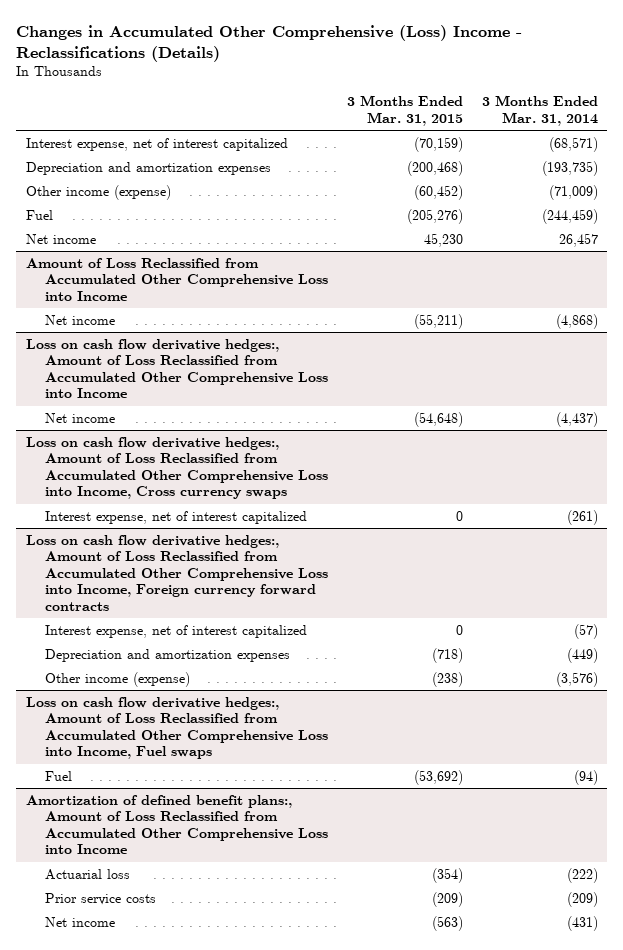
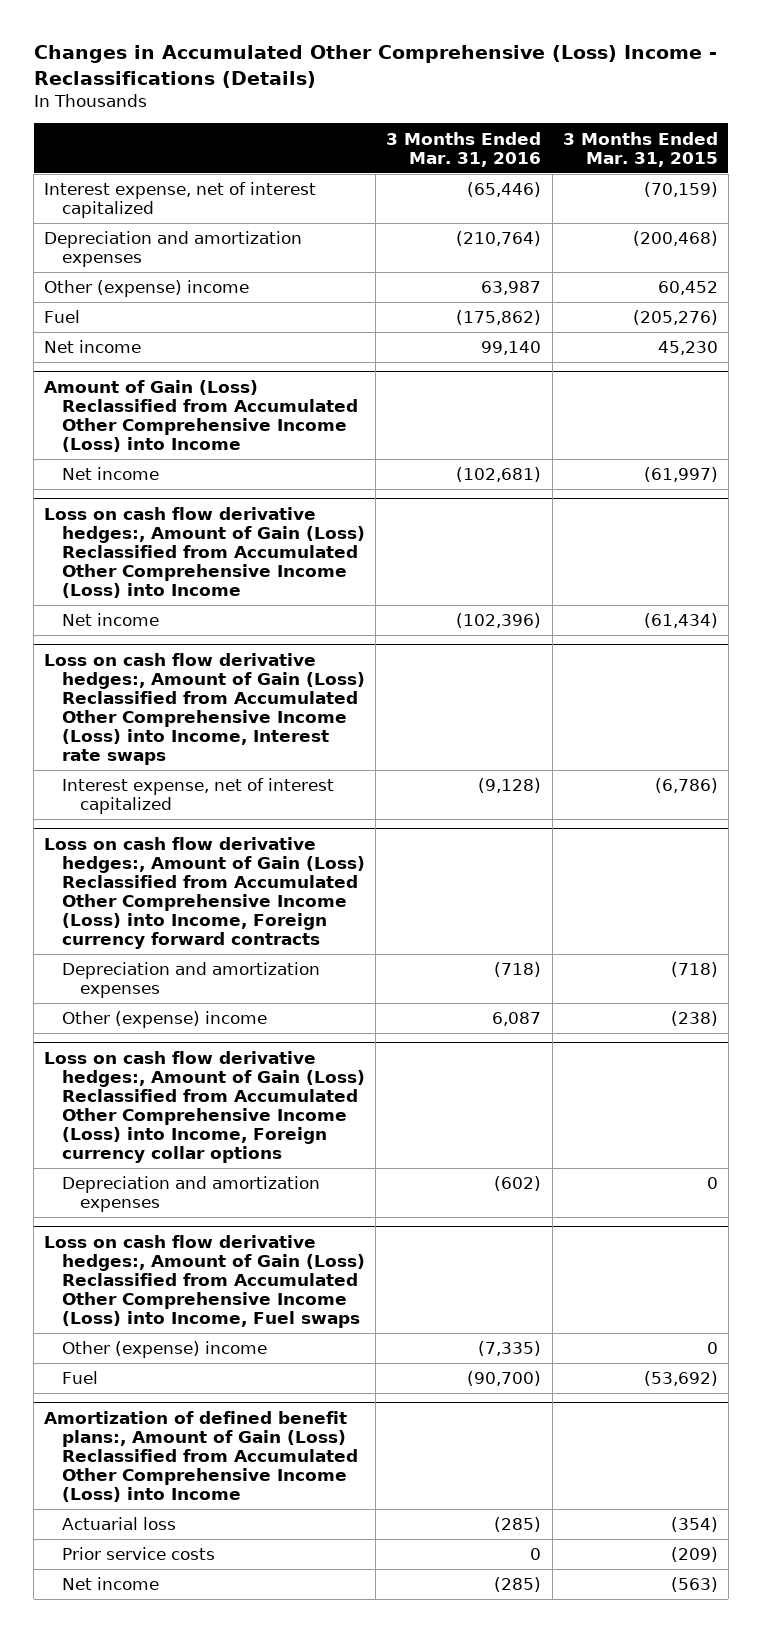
- | 3 Months Ended Mar. 31, 2015 | 3 Months Ended Mar. 31, 2014
+ | 3 Months Ended Mar. 31, 2016 | 3 Months Ended Mar. 31, 2015
- Other income (expense) | (60,452) | (71,009)
+ Other (expense) income | 63,987 | 60,452
- Amount of Loss Reclassified from Accumulated Other Comprehensive Loss into Income
- Net income | (55,211) | (4,868)
- Loss on cash flow derivative hedges:, Amount of Loss Reclassified from Accumulated Other Comprehensive Loss into Income
- Net income | (54,648) | (4,437)
- Loss on cash flow derivative hedges:, Amount of Loss Reclassified from Accumulated Other Comprehensive Loss into Income, Cross currency swaps
- Interest expense, net of interest capitalized | 0 | (261)
- Loss on cash flow derivative hedges:, Amount of Loss Reclassified from Accumulated Other Comprehensive Loss into Income, Foreign currency forward contracts
- Interest expense, net of interest capitalized | 0 | (57)
+ Amount of Gain (Loss) Reclassified from Accumulated Other Comprehensive Income (Loss) into Income
+ Net income | (102,681) | (61,997)
+ Loss on cash flow derivative hedges:, Amount of Gain (Loss) Reclassified from Accumulated Other Comprehensive Income (Loss) into Income
+ Net income | (102,396) | (61,434)
+ Loss on cash flow derivative hedges:, Amount of Gain (Loss) Reclassified from Accumulated Other Comprehensive Income (Loss) into Income, Interest rate swaps
+ Interest expense, net of interest capitalized | (9,128) | (6,786)
+ Loss on cash flow derivative hedges:, Amount of Gain (Loss) Reclassified from Accumulated Other Comprehensive Income (Loss) into Income, Foreign currency forward contracts
- Other income (expense) | (238) | (3,576)
- Loss on cash flow derivative hedges:, Amount of Loss Reclassified from Accumulated Other Comprehensive Loss into Income, Fuel swaps
+ Other (expense) income | 6,087 | (238)
+ Loss on cash flow derivative hedges:, Amount of Gain (Loss) Reclassified from Accumulated Other Comprehensive Income (Loss) into Income, Foreign currency collar options
+ Depreciation and amortization expenses | (602) | 0
+ Loss on cash flow derivative hedges:, Amount of Gain (Loss) Reclassified from Accumulated Other Comprehensive Income (Loss) into Income, Fuel swaps
+ Other (expense) income | (7,335) | 0
- Amortization of defined benefit plans:, Amount of Loss Reclassified from Accumulated Other Comprehensive Loss into Income
+ Amortization of defined benefit plans:, Amount of Gain (Loss) Reclassified from Accumulated Other Comprehensive Income (Loss) into Income

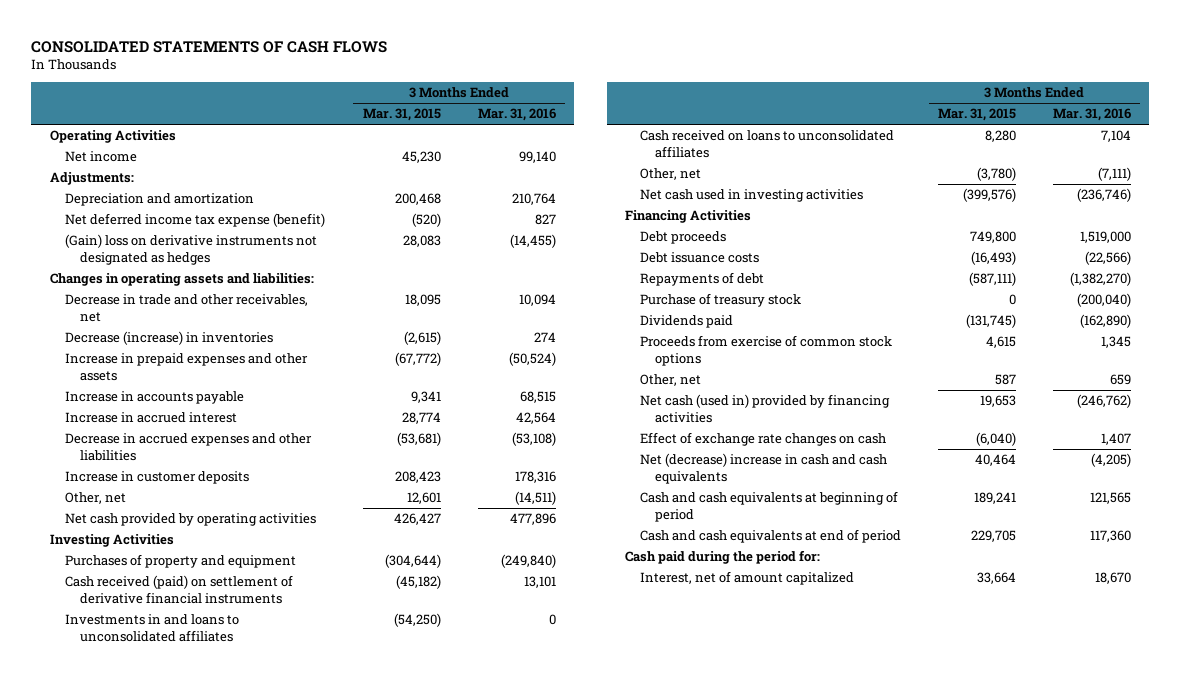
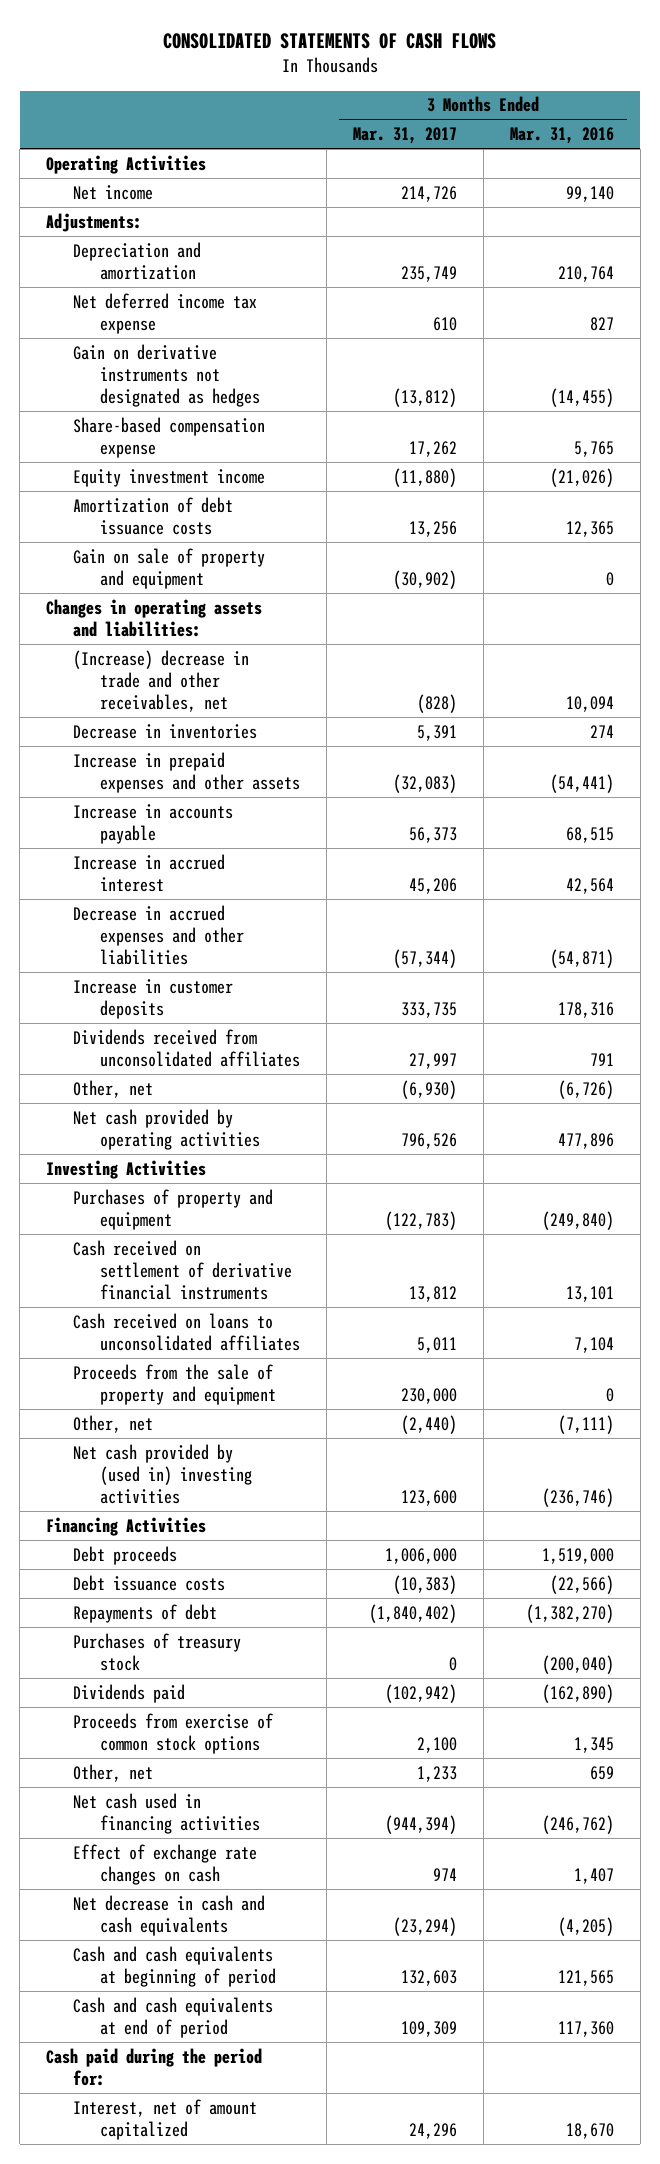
- | 3 Months Ended Mar. 31, 2015 | 3 Months Ended Mar. 31, 2016
+ | 3 Months Ended Mar. 31, 2017 | 3 Months Ended Mar. 31, 2016
- Net deferred income tax expense (benefit) | (520) | 827
- (Gain) loss on derivative instruments not designated as hedges | 28,083 | (14,455)
+ Net deferred income tax expense | 610 | 827
+ Gain on derivative instruments not designated as hedges | (13,812) | (14,455)
+ Share-based compensation expense | 17,262 | 5,765
+ Equity investment income | (11,880) | (21,026)
+ Amortization of debt issuance costs | 13,256 | 12,365
+ Gain on sale of property and equipment | (30,902) | 0
- Decrease in trade and other receivables, net | 18,095 | 10,094
- Decrease (increase) in inventories | (2,615) | 274
- Increase in prepaid expenses and other assets | (67,772) | (50,524)
+ (Increase) decrease in trade and other receivables, net | (828) | 10,094
+ Decrease in inventories | 5,391 | 274
+ Increase in prepaid expenses and other assets | (32,083) | (54,441)
- Decrease in accrued expenses and other liabilities | (53,681) | (53,108)
+ Decrease in accrued expenses and other liabilities | (57,344) | (54,871)
- Other, net | 12,601 | (14,511)
+ Dividends received from unconsolidated affiliates | 27,997 | 791
+ Other, net | (6,930) | (6,726)
- Cash received (paid) on settlement of derivative financial instruments | (45,182) | 13,101
- Investments in and loans to unconsolidated affiliates | (54,250) | 0
+ Cash received on settlement of derivative financial instruments | 13,812 | 13,101
+ Proceeds from the sale of property and equipment | 230,000 | 0
- Net cash used in investing activities | (399,576) | (236,746)
+ Net cash provided by (used in) investing activities | 123,600 | (236,746)
- Purchase of treasury stock | 0 | (200,040)
+ Purchases of treasury stock | 0 | (200,040)
- Net cash (used in) provided by financing activities | 19,653 | (246,762)
+ Net cash used in financing activities | (944,394) | (246,762)
- Net (decrease) increase in cash and cash equivalents | 40,464 | (4,205)
+ Net decrease in cash and cash equivalents | (23,294) | (4,205)

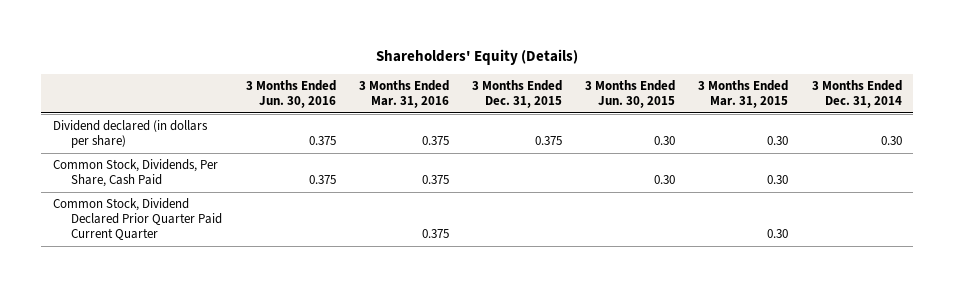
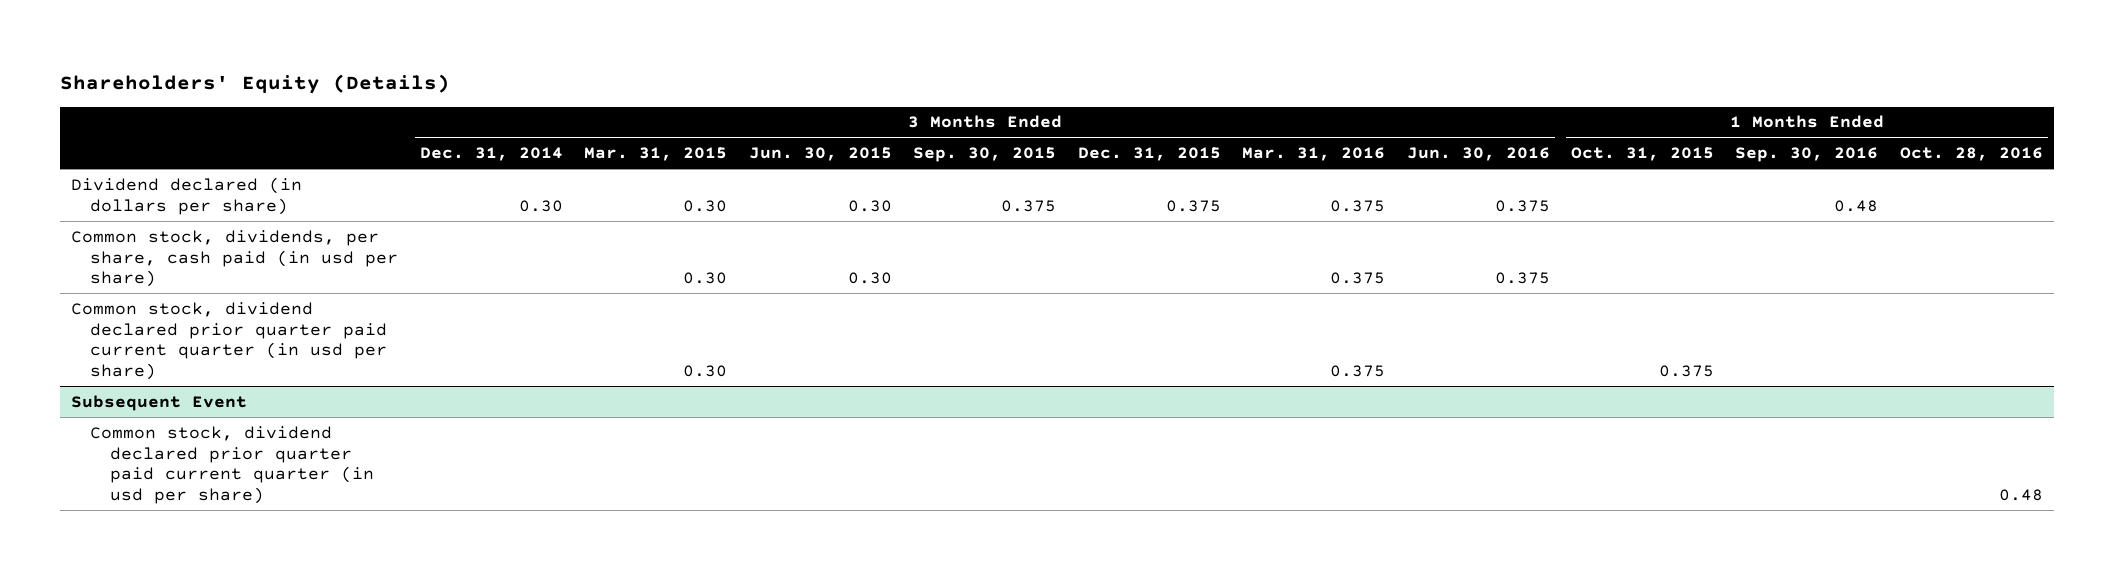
- | 3 Months Ended Jun. 30, 2016 | 3 Months Ended Mar. 31, 2016 | 3 Months Ended Dec. 31, 2015 | 3 Months Ended Jun. 30, 2015 | 3 Months Ended Mar. 31, 2015 | 3 Months Ended Dec. 31, 2014
+ | 3 Months Ended Dec. 31, 2014 | 3 Months Ended Mar. 31, 2015 | 3 Months Ended Jun. 30, 2015 | 3 Months Ended Sep. 30, 2015 | 3 Months Ended Dec. 31, 2015 | 3 Months Ended Mar. 31, 2016 | 3 Months Ended Jun. 30, 2016 | 1 Months Ended Oct. 31, 2015 | 1 Months Ended Sep. 30, 2016 | 1 Months Ended Oct. 28, 2016
- Common Stock, Dividends, Per Share, Cash Paid | 0.375 | 0.375 | | 0.30 | 0.30 |
- Common Stock, Dividend Declared Prior Quarter Paid Current Quarter | | 0.375 | | | 0.30 |
+ Common stock, dividends, per share, cash paid (in usd per share) | | 0.30 | 0.30 | | | 0.375 | 0.375 | | |
+ Common stock, dividend declared prior quarter paid current quarter (in usd per share) | | 0.30 | | | | 0.375 | | 0.375 | |
+ Subsequent Event
+ Common stock, dividend declared prior quarter paid current quarter (in usd per share) | | | | | | | | | | 0.48

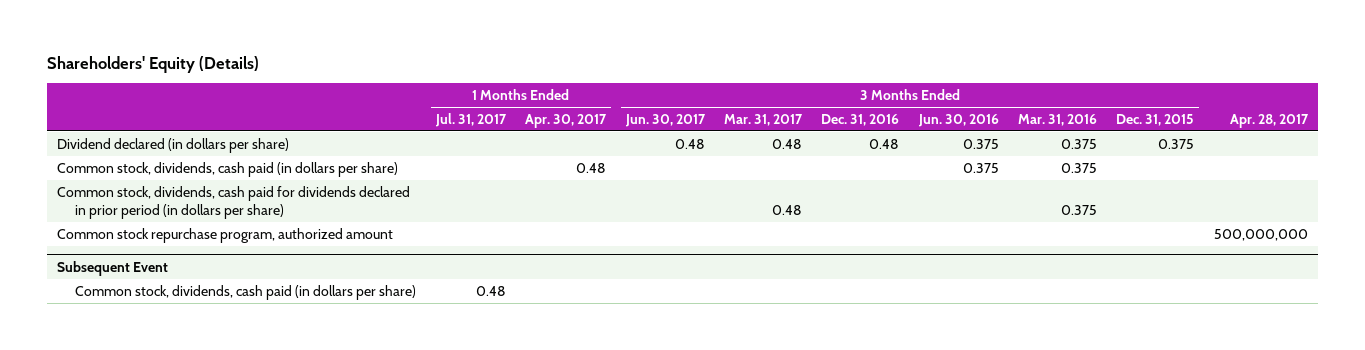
- | 3 Months Ended Dec. 31, 2014 | 3 Months Ended Mar. 31, 2015 | 3 Months Ended Jun. 30, 2015 | 3 Months Ended Sep. 30, 2015 | 3 Months Ended Dec. 31, 2015 | 3 Months Ended Mar. 31, 2016 | 3 Months Ended Jun. 30, 2016 | 1 Months Ended Oct. 31, 2015 | 1 Months Ended Sep. 30, 2016 | 1 Months Ended Oct. 28, 2016
+ | 1 Months Ended Jul. 31, 2017 | 1 Months Ended Apr. 30, 2017 | 3 Months Ended Jun. 30, 2017 | 3 Months Ended Mar. 31, 2017 | 3 Months Ended Dec. 31, 2016 | 3 Months Ended Jun. 30, 2016 | 3 Months Ended Mar. 31, 2016 | 3 Months Ended Dec. 31, 2015 | Apr. 28, 2017
- Common stock, dividends, per share, cash paid (in usd per share) | | 0.30 | 0.30 | | | 0.375 | 0.375 | | |
- Common stock, dividend declared prior quarter paid current quarter (in usd per share) | | 0.30 | | | | 0.375 | | 0.375 | |
+ Common stock, dividends, cash paid (in dollars per share) | | 0.48 | | | | 0.375 | 0.375 | |
+ Common stock, dividends, cash paid for dividends declared in prior period (in dollars per share) | | | | 0.48 | | | 0.375 | |
+ Common stock repurchase program, authorized amount | | | | | | | | | 500,000,000
@ Subsequent Event
- Common stock, dividend declared prior quarter paid current quarter (in usd per share) | | | | | | | | | | 0.48
+ Common stock, dividends, cash paid (in dollars per share) | 0.48 | | | | | | | |

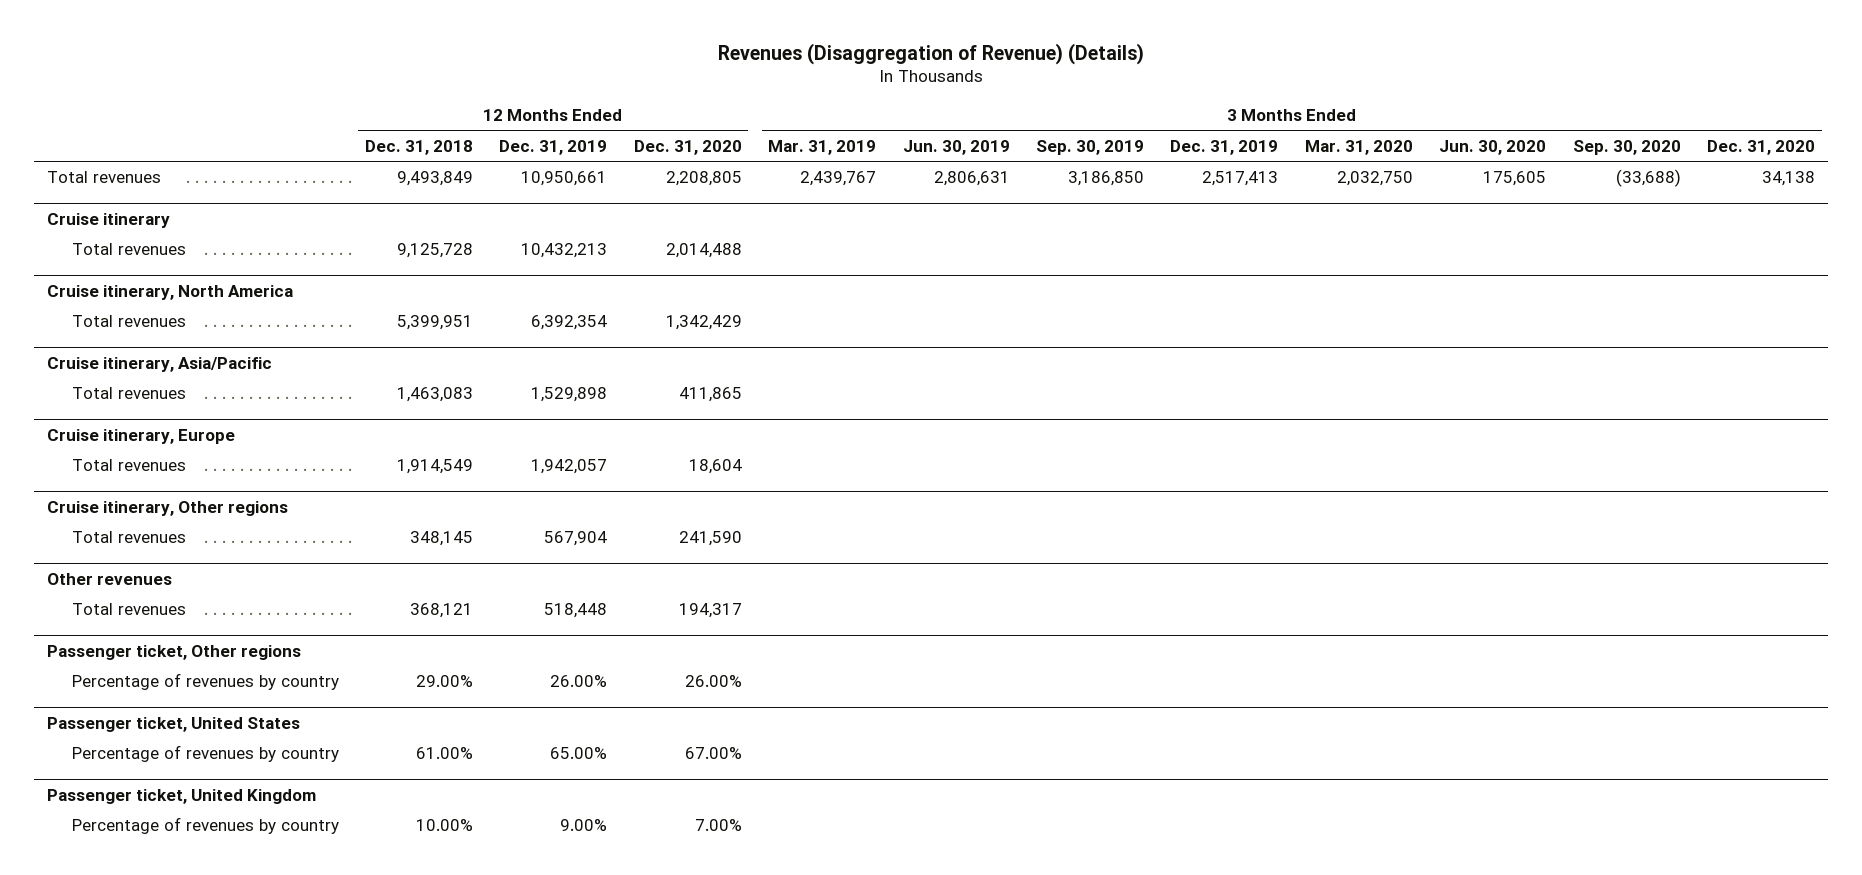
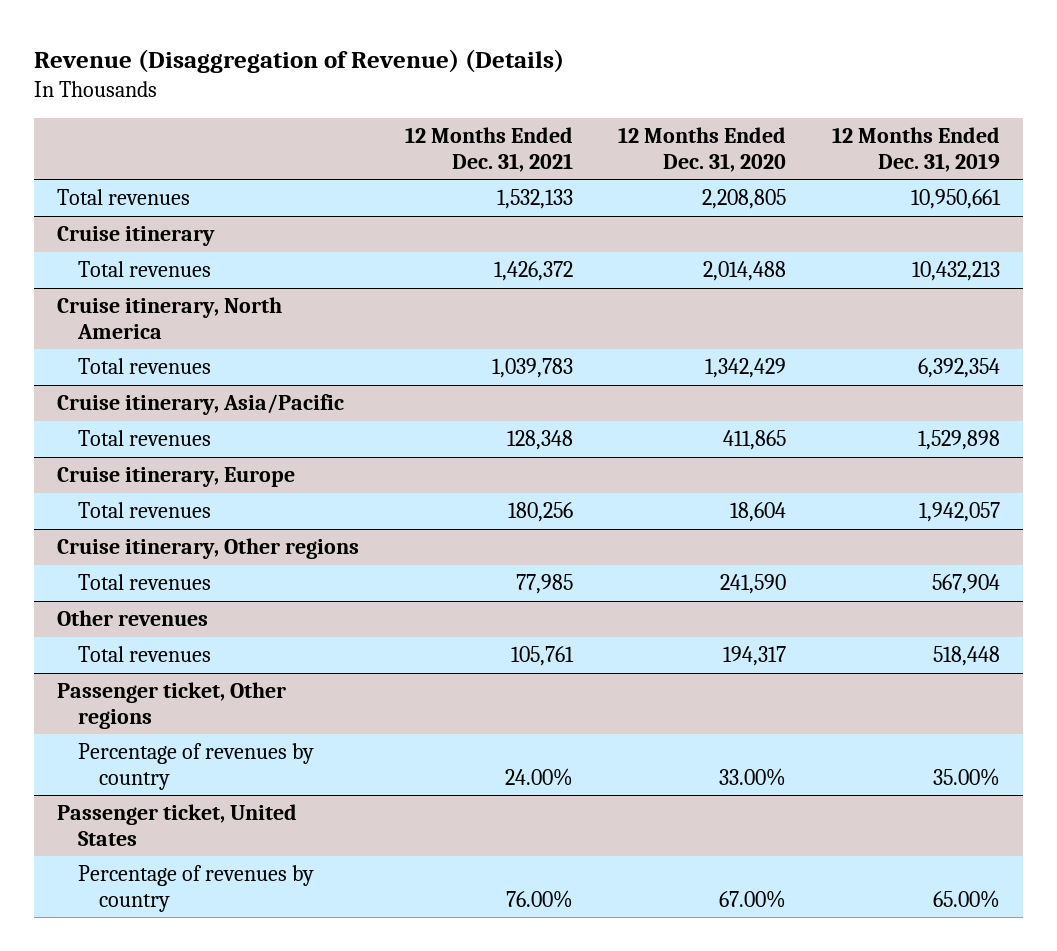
- Revenues (Disaggregation of Revenue) (Details)
+ Revenue (Disaggregation of Revenue) (Details)
- | 12 Months Ended Dec. 31, 2018 | 12 Months Ended Dec. 31, 2019 | 12 Months Ended Dec. 31, 2020 | 3 Months Ended Mar. 31, 2019 | 3 Months Ended Jun. 30, 2019 | 3 Months Ended Sep. 30, 2019 | 3 Months Ended Dec. 31, 2019 | 3 Months Ended Mar. 31, 2020 | 3 Months Ended Jun. 30, 2020 | 3 Months Ended Sep. 30, 2020 | 3 Months Ended Dec. 31, 2020
+ | 12 Months Ended Dec. 31, 2021 | 12 Months Ended Dec. 31, 2020 | 12 Months Ended Dec. 31, 2019
@ Passenger ticket, Other regions
- Percentage of revenues by country | 29.00% | 26.00% | 26.00% | | | | | | | |
+ Percentage of revenues by country | 24.00% | 33.00% | 35.00%
- Passenger ticket, United Kingdom
- Percentage of revenues by country | 10.00% | 9.00% | 7.00% | | | | | | | |

